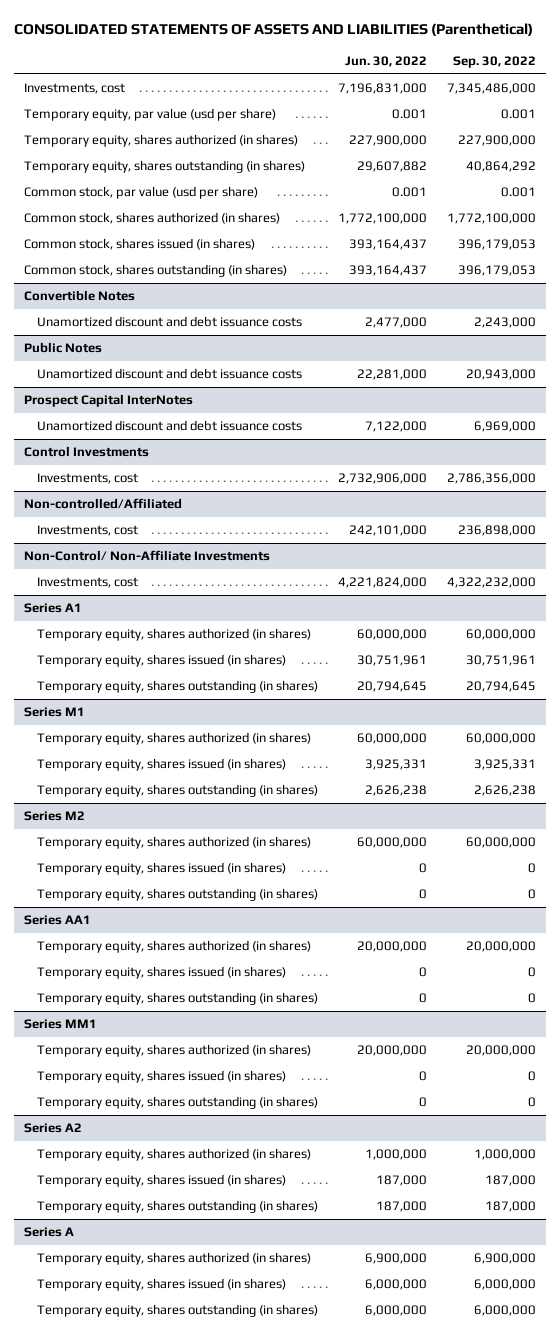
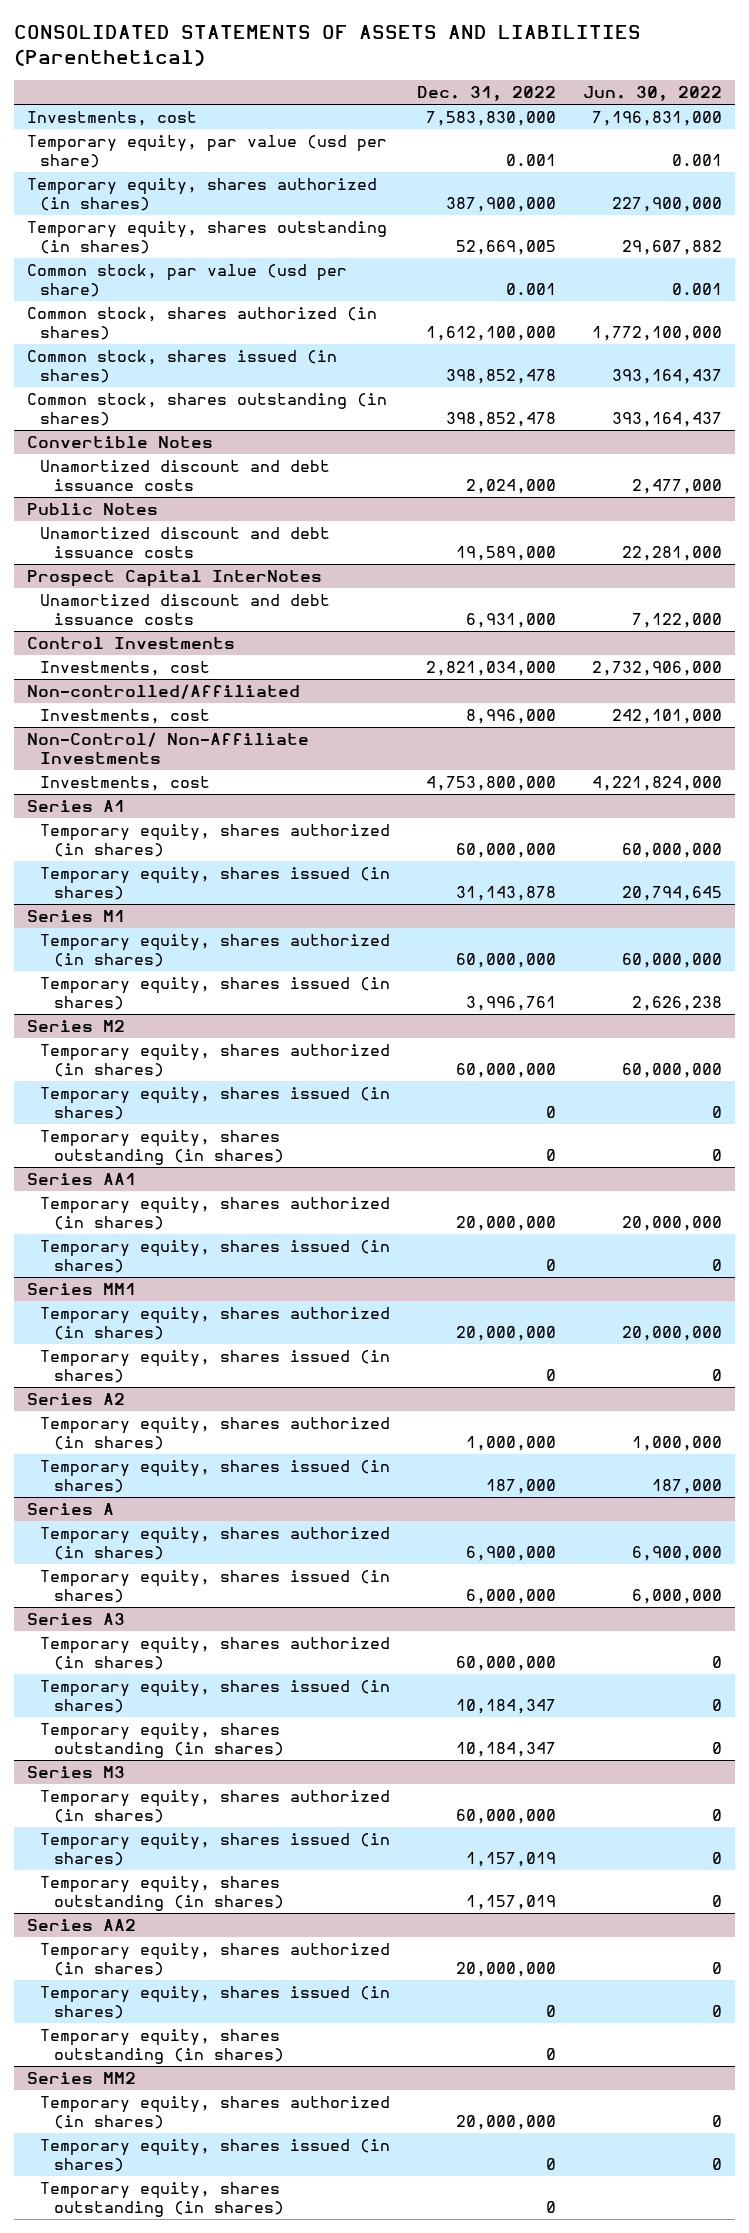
- | Jun. 30, 2022 | Sep. 30, 2022
+ | Dec. 31, 2022 | Jun. 30, 2022
@ Series A1
- Temporary equity, shares issued (in shares) | 30,751,961 | 30,751,961
- Temporary equity, shares outstanding (in shares) | 20,794,645 | 20,794,645
+ Temporary equity, shares issued (in shares) | 31,143,878 | 20,794,645
@ Series M1
- Temporary equity, shares issued (in shares) | 3,925,331 | 3,925,331
- Temporary equity, shares outstanding (in shares) | 2,626,238 | 2,626,238
+ Temporary equity, shares issued (in shares) | 3,996,761 | 2,626,238
@ Series AA1
- Temporary equity, shares outstanding (in shares) | 0 | 0
@ Series MM1
- Temporary equity, shares outstanding (in shares) | 0 | 0
@ Series A2
- Temporary equity, shares outstanding (in shares) | 187,000 | 187,000
@ Series A
- Temporary equity, shares outstanding (in shares) | 6,000,000 | 6,000,000
+ Series A3
+ Temporary equity, shares authorized (in shares) | 60,000,000 | 0
+ Temporary equity, shares issued (in shares) | 10,184,347 | 0
+ Temporary equity, shares outstanding (in shares) | 10,184,347 | 0
+ Series M3
+ Temporary equity, shares authorized (in shares) | 60,000,000 | 0
+ Temporary equity, shares issued (in shares) | 1,157,019 | 0
+ Temporary equity, shares outstanding (in shares) | 1,157,019 | 0
+ Series AA2
+ Temporary equity, shares authorized (in shares) | 20,000,000 | 0
+ Temporary equity, shares issued (in shares) | 0 | 0
+ Temporary equity, shares outstanding (in shares) | 0 |
+ Series MM2
+ Temporary equity, shares authorized (in shares) | 20,000,000 | 0
+ Temporary equity, shares issued (in shares) | 0 | 0
+ Temporary equity, shares outstanding (in shares) | 0 |

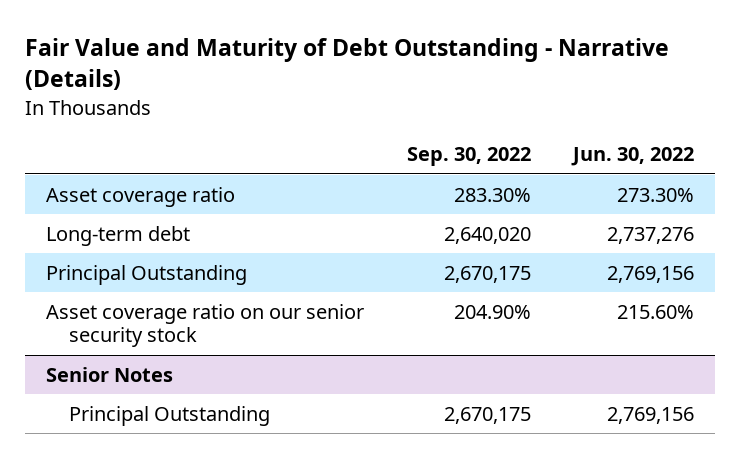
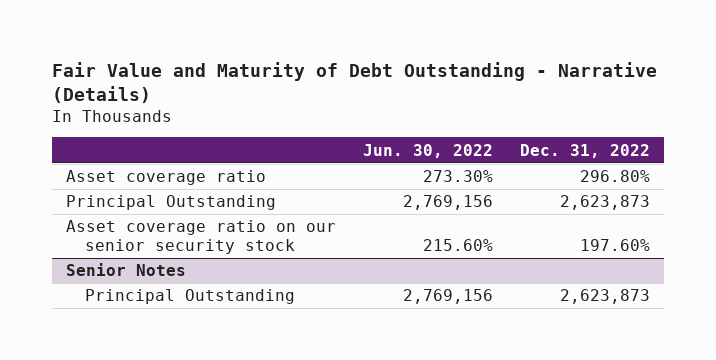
- | Sep. 30, 2022 | Jun. 30, 2022
+ | Jun. 30, 2022 | Dec. 31, 2022
- Long-term debt | 2,640,020 | 2,737,276

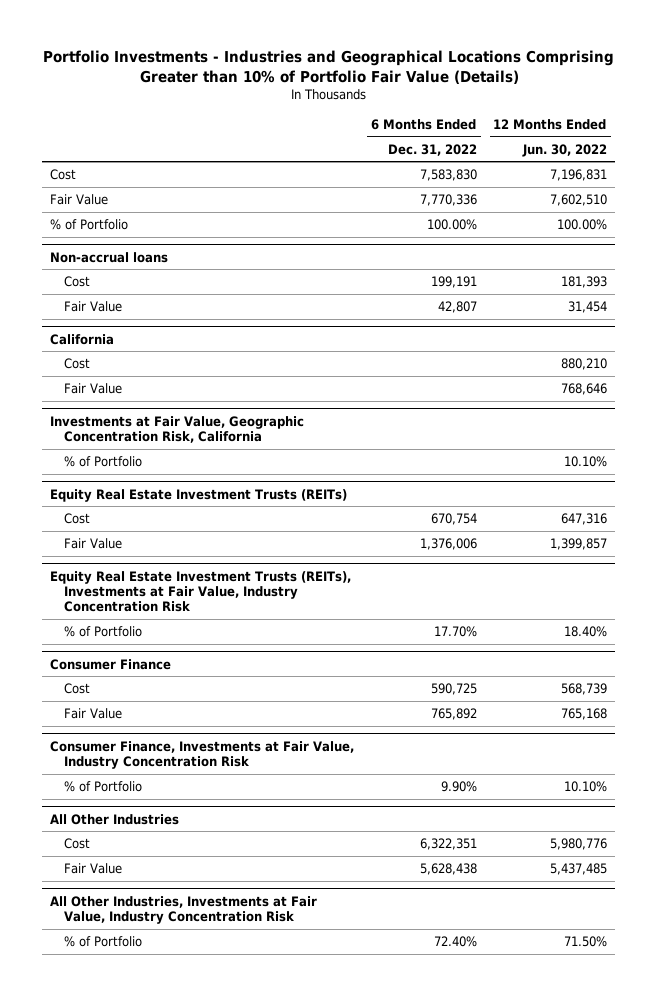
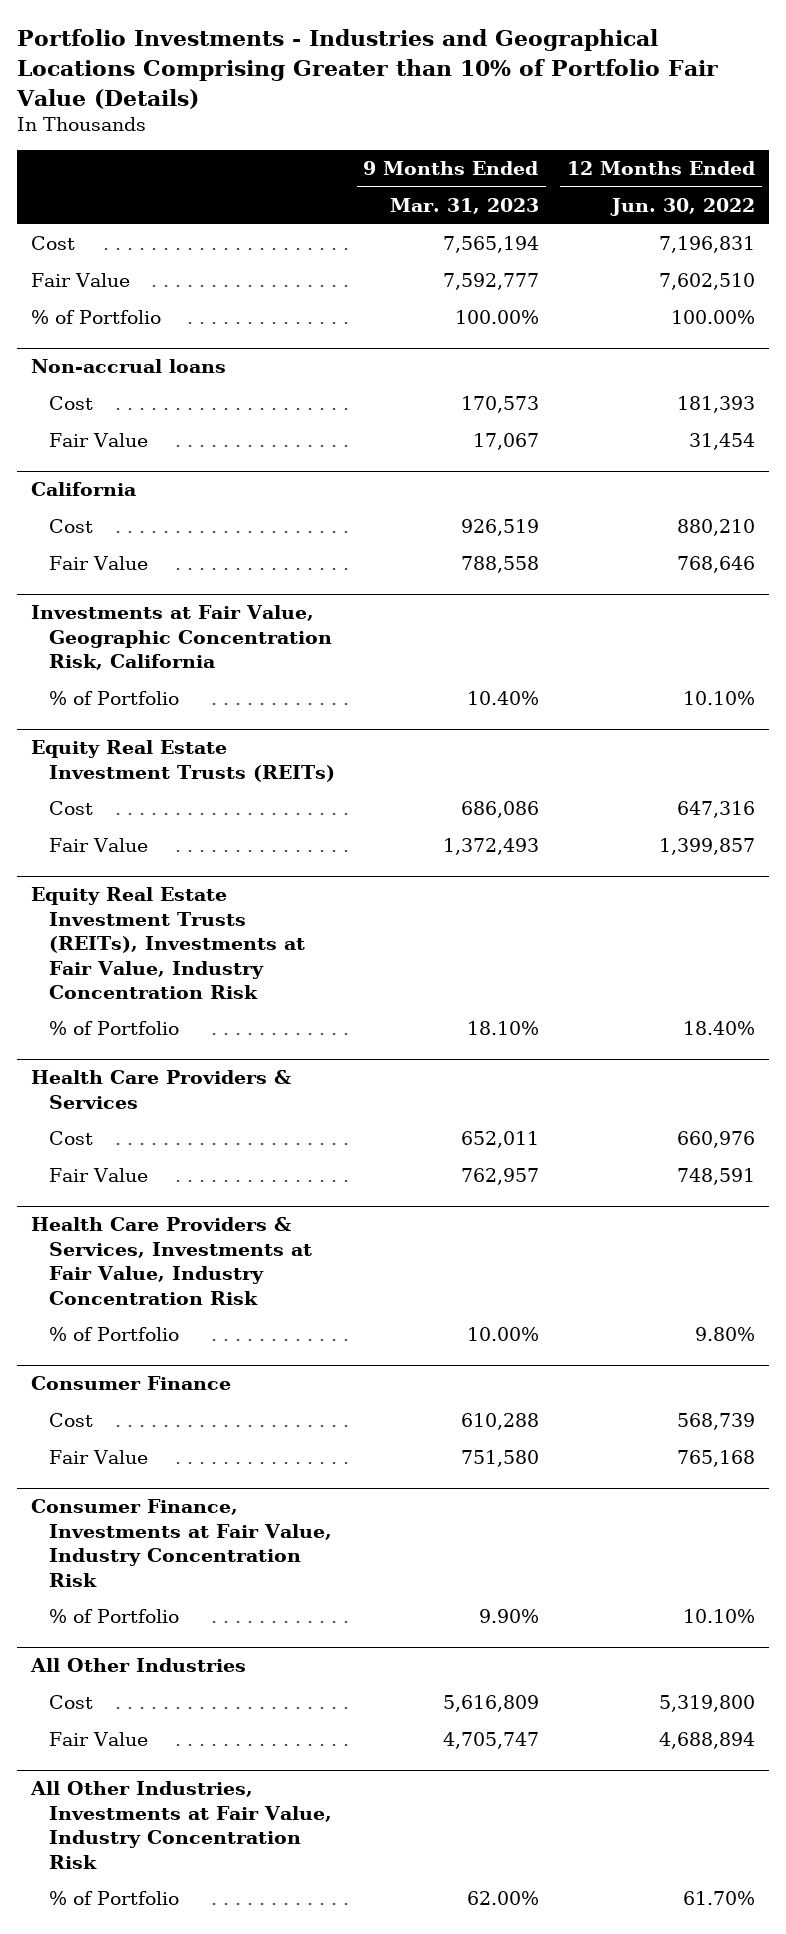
- | 6 Months Ended Dec. 31, 2022 | 12 Months Ended Jun. 30, 2022
+ | 9 Months Ended Mar. 31, 2023 | 12 Months Ended Jun. 30, 2022
+ Health Care Providers & Services
+ Cost | 652,011 | 660,976
+ Fair Value | 762,957 | 748,591
+ Health Care Providers & Services, Investments at Fair Value, Industry Concentration Risk
+ % of Portfolio | 10.00% | 9.80%
@ All Other Industries
- Cost | 6,322,351 | 5,980,776
- Fair Value | 5,628,438 | 5,437,485
+ Cost | 5,616,809 | 5,319,800
+ Fair Value | 4,705,747 | 4,688,894
@ All Other Industries, Investments at Fair Value, Industry Concentration Risk
- % of Portfolio | 72.40% | 71.50%
+ % of Portfolio | 62.00% | 61.70%

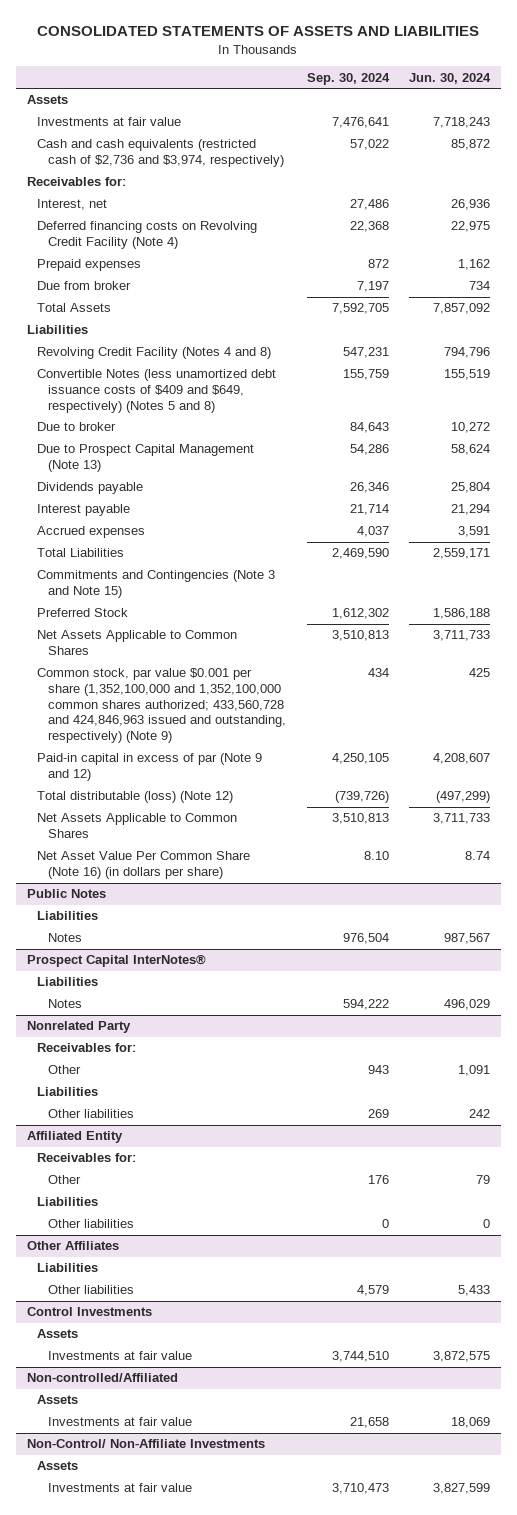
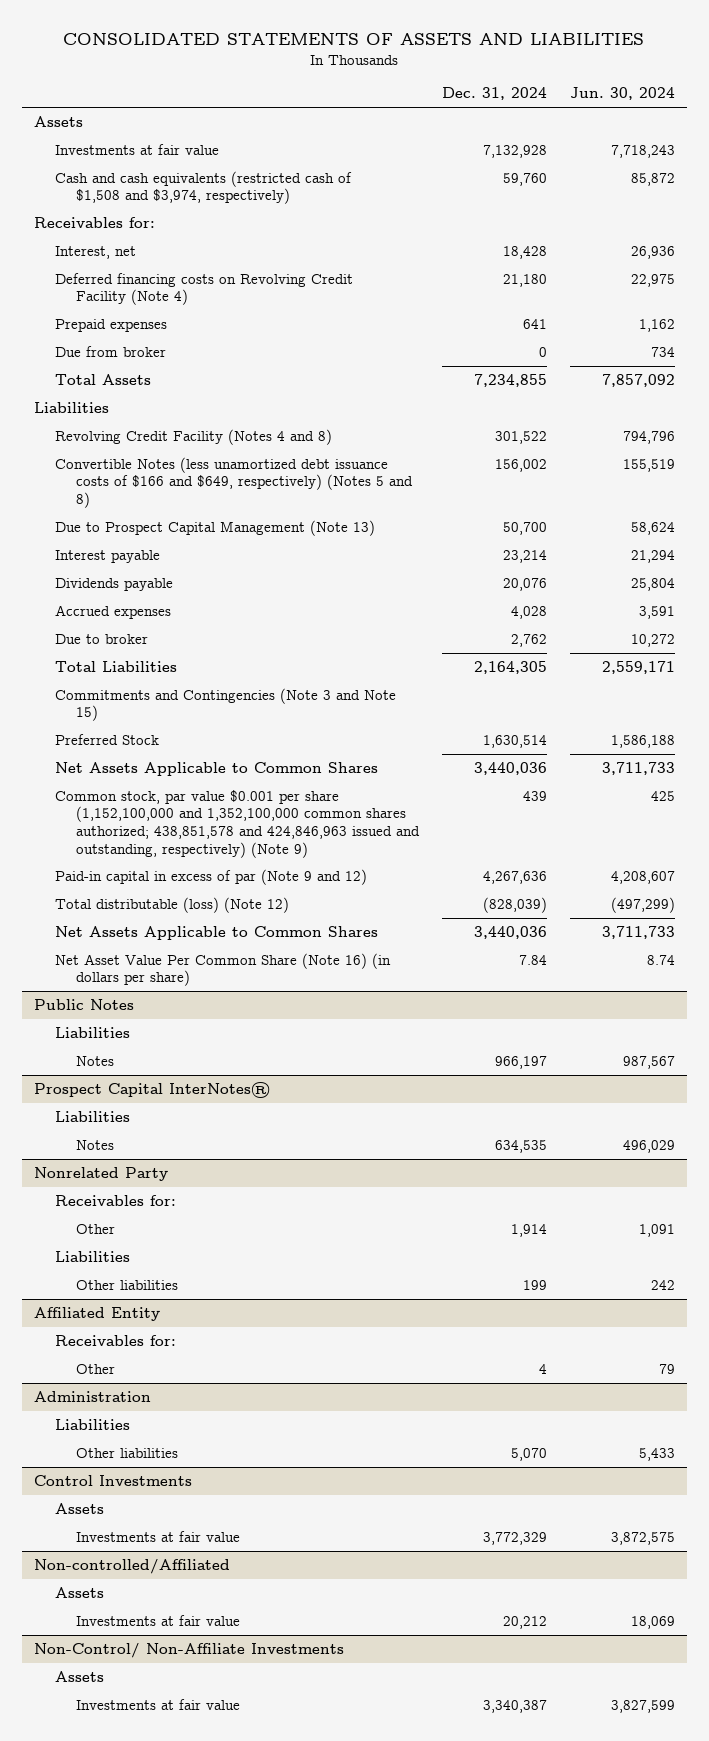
- | Sep. 30, 2024 | Jun. 30, 2024
+ | Dec. 31, 2024 | Jun. 30, 2024
- Cash and cash equivalents (restricted cash of $2,736 and $3,974, respectively) | 57,022 | 85,872
+ Cash and cash equivalents (restricted cash of $1,508 and $3,974, respectively) | 59,760 | 85,872
- Convertible Notes (less unamortized debt issuance costs of $409 and $649, respectively) (Notes 5 and 8) | 155,759 | 155,519
+ Convertible Notes (less unamortized debt issuance costs of $166 and $649, respectively) (Notes 5 and 8) | 156,002 | 155,519
moved down: Dividends payable | 20,076 | 25,804
moved down: Due to broker | 2,762 | 10,272
- Common stock, par value $0.001 per share (1,352,100,000 and 1,352,100,000 common shares authorized; 433,560,728 and 424,846,963 issued and outstanding, respectively) (Note 9) | 434 | 425
+ Common stock, par value $0.001 per share (1,152,100,000 and 1,352,100,000 common shares authorized; 438,851,578 and 424,846,963 issued and outstanding, respectively) (Note 9) | 439 | 425
@ Affiliated Entity
- Liabilities
- Other liabilities | 0 | 0
- Other Affiliates
+ Administration

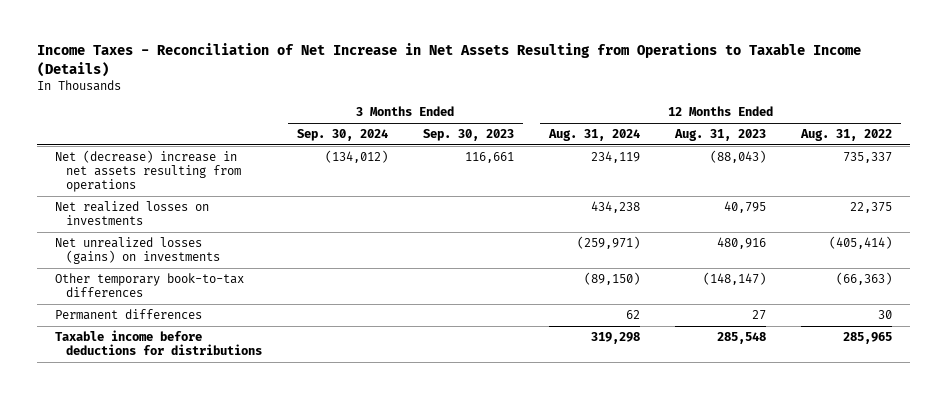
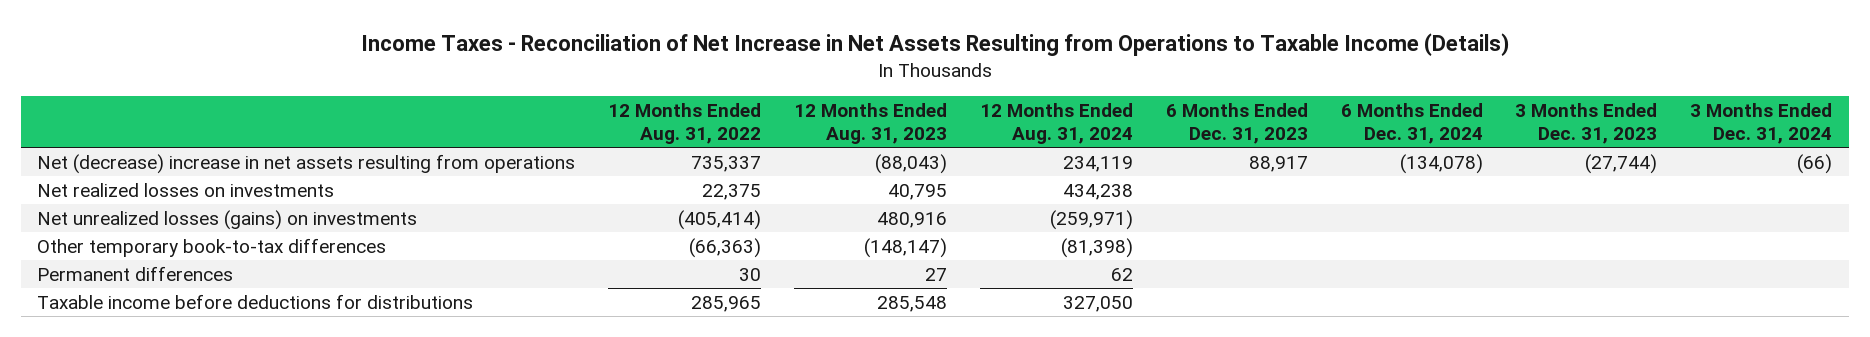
- | 3 Months Ended Sep. 30, 2024 | 3 Months Ended Sep. 30, 2023 | 12 Months Ended Aug. 31, 2024 | 12 Months Ended Aug. 31, 2023 | 12 Months Ended Aug. 31, 2022
+ | 12 Months Ended Aug. 31, 2022 | 12 Months Ended Aug. 31, 2023 | 12 Months Ended Aug. 31, 2024 | 6 Months Ended Dec. 31, 2023 | 6 Months Ended Dec. 31, 2024 | 3 Months Ended Dec. 31, 2023 | 3 Months Ended Dec. 31, 2024
- Other temporary book-to-tax differences | | | (89,150) | (148,147) | (66,363)
+ Other temporary book-to-tax differences | (66,363) | (148,147) | (81,398) | | | |
- Taxable income before deductions for distributions | | | 319,298 | 285,548 | 285,965
+ Taxable income before deductions for distributions | 285,965 | 285,548 | 327,050 | | | |

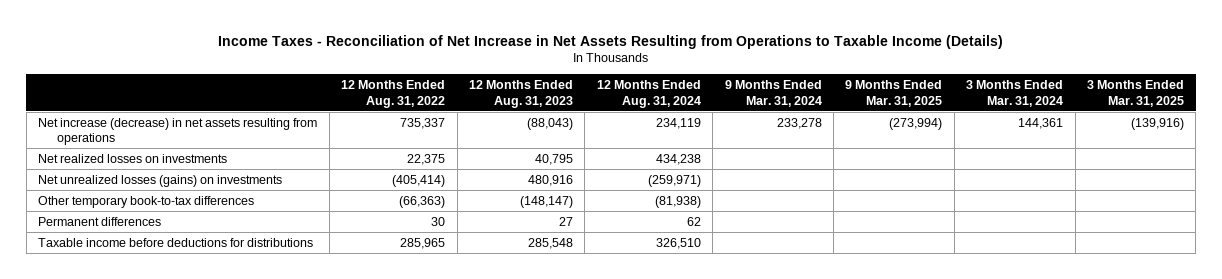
- | 12 Months Ended Aug. 31, 2022 | 12 Months Ended Aug. 31, 2023 | 12 Months Ended Aug. 31, 2024 | 6 Months Ended Dec. 31, 2023 | 6 Months Ended Dec. 31, 2024 | 3 Months Ended Dec. 31, 2023 | 3 Months Ended Dec. 31, 2024
+ | 12 Months Ended Aug. 31, 2022 | 12 Months Ended Aug. 31, 2023 | 12 Months Ended Aug. 31, 2024 | 9 Months Ended Mar. 31, 2024 | 9 Months Ended Mar. 31, 2025 | 3 Months Ended Mar. 31, 2024 | 3 Months Ended Mar. 31, 2025
- Net (decrease) increase in net assets resulting from operations | 735,337 | (88,043) | 234,119 | 88,917 | (134,078) | (27,744) | (66)
+ Net increase (decrease) in net assets resulting from operations | 735,337 | (88,043) | 234,119 | 233,278 | (273,994) | 144,361 | (139,916)
- Other temporary book-to-tax differences | (66,363) | (148,147) | (81,398) | | | |
+ Other temporary book-to-tax differences | (66,363) | (148,147) | (81,938) | | | |
- Taxable income before deductions for distributions | 285,965 | 285,548 | 327,050 | | | |
+ Taxable income before deductions for distributions | 285,965 | 285,548 | 326,510 | | | |

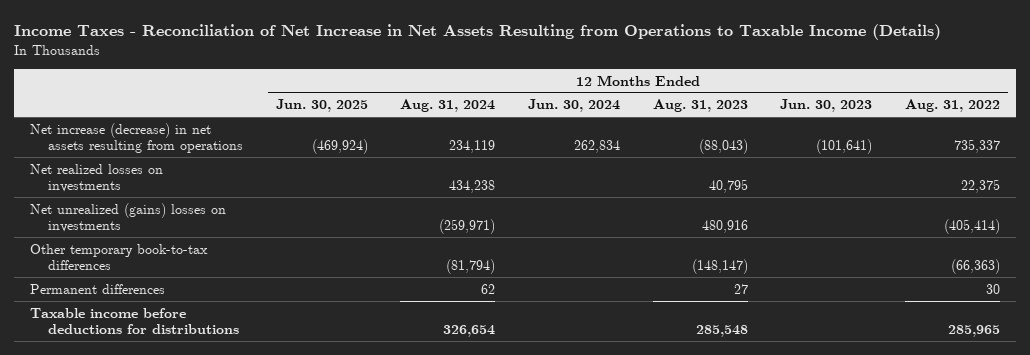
- | 12 Months Ended Aug. 31, 2022 | 12 Months Ended Aug. 31, 2023 | 12 Months Ended Aug. 31, 2024 | 9 Months Ended Mar. 31, 2024 | 9 Months Ended Mar. 31, 2025 | 3 Months Ended Mar. 31, 2024 | 3 Months Ended Mar. 31, 2025
+ | 12 Months Ended Jun. 30, 2025 | 12 Months Ended Aug. 31, 2024 | 12 Months Ended Jun. 30, 2024 | 12 Months Ended Aug. 31, 2023 | 12 Months Ended Jun. 30, 2023 | 12 Months Ended Aug. 31, 2022
- Net unrealized losses (gains) on investments | (405,414) | 480,916 | (259,971) | | | |
- Other temporary book-to-tax differences | (66,363) | (148,147) | (81,938) | | | |
+ Net unrealized (gains) losses on investments | | (259,971) | | 480,916 | | (405,414)
+ Other temporary book-to-tax differences | | (81,794) | | (148,147) | | (66,363)
- Taxable income before deductions for distributions | 285,965 | 285,548 | 326,510 | | | |
+ Taxable income before deductions for distributions | | 326,654 | | 285,548 | | 285,965

